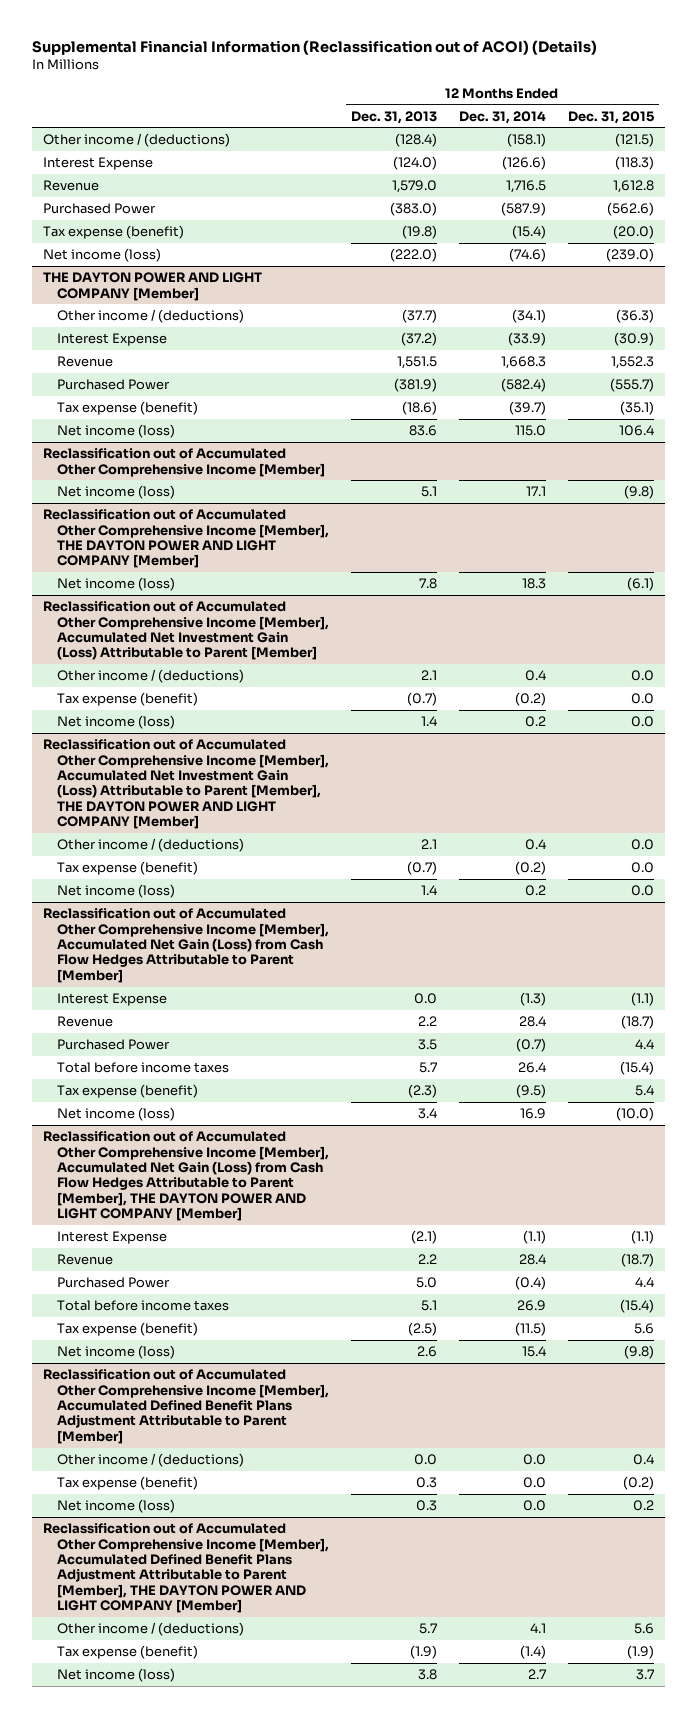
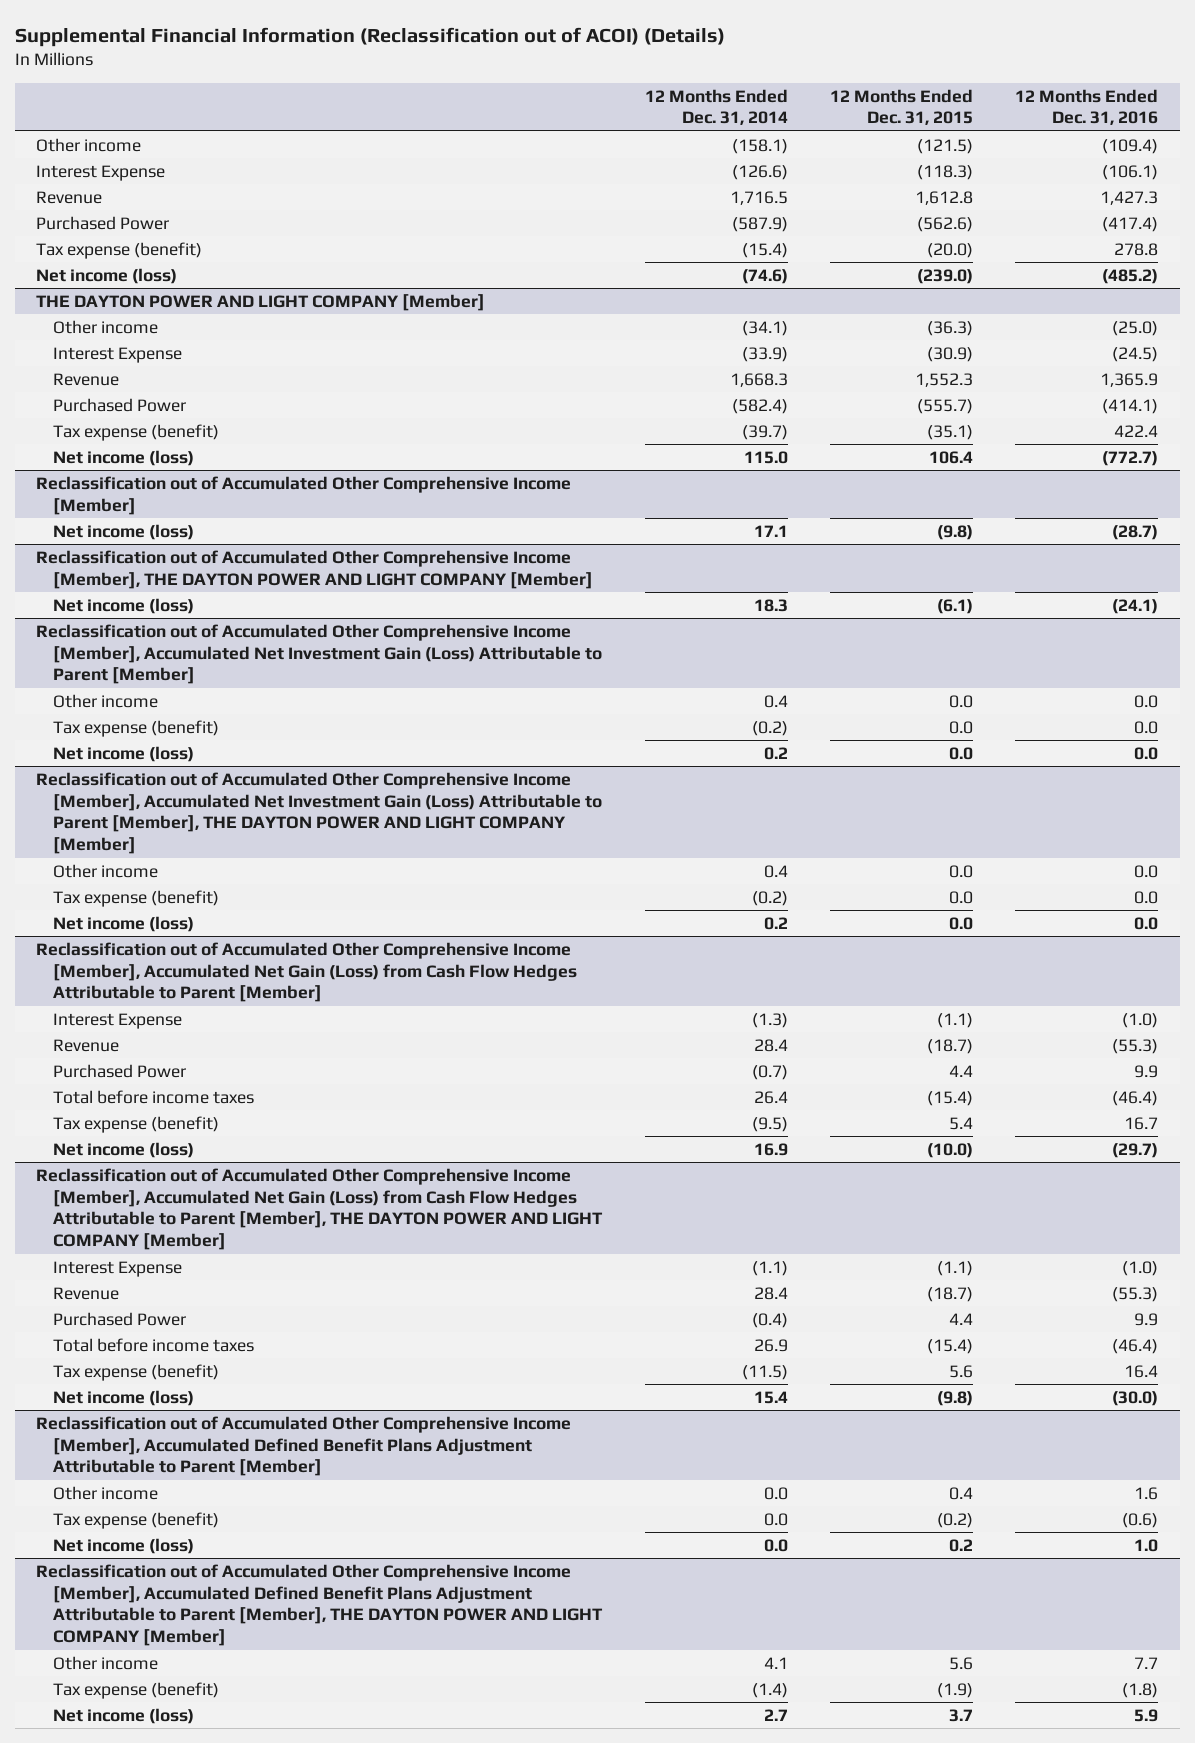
- | 12 Months Ended Dec. 31, 2013 | 12 Months Ended Dec. 31, 2014 | 12 Months Ended Dec. 31, 2015
+ | 12 Months Ended Dec. 31, 2014 | 12 Months Ended Dec. 31, 2015 | 12 Months Ended Dec. 31, 2016
- Other income / (deductions) | (128.4) | (158.1) | (121.5)
+ Other income | (158.1) | (121.5) | (109.4)
@ THE DAYTON POWER AND LIGHT COMPANY [Member]
- Other income / (deductions) | (37.7) | (34.1) | (36.3)
+ Other income | (34.1) | (36.3) | (25.0)
@ Reclassification out of Accumulated Other Comprehensive Income [Member], Accumulated Net Investment Gain (Loss) Attributable to Parent [Member]
- Other income / (deductions) | 2.1 | 0.4 | 0.0
+ Other income | 0.4 | 0.0 | 0.0
@ Reclassification out of Accumulated Other Comprehensive Income [Member], Accumulated Net Investment Gain (Loss) Attributable to Parent [Member], THE DAYTON POWER AND LIGHT COMPANY [Member]
- Other income / (deductions) | 2.1 | 0.4 | 0.0
+ Other income | 0.4 | 0.0 | 0.0
@ Reclassification out of Accumulated Other Comprehensive Income [Member], Accumulated Defined Benefit Plans Adjustment Attributable to Parent [Member]
- Other income / (deductions) | 0.0 | 0.0 | 0.4
+ Other income | 0.0 | 0.4 | 1.6
@ Reclassification out of Accumulated Other Comprehensive Income [Member], Accumulated Defined Benefit Plans Adjustment Attributable to Parent [Member], THE DAYTON POWER AND LIGHT COMPANY [Member]
- Other income / (deductions) | 5.7 | 4.1 | 5.6
+ Other income | 4.1 | 5.6 | 7.7

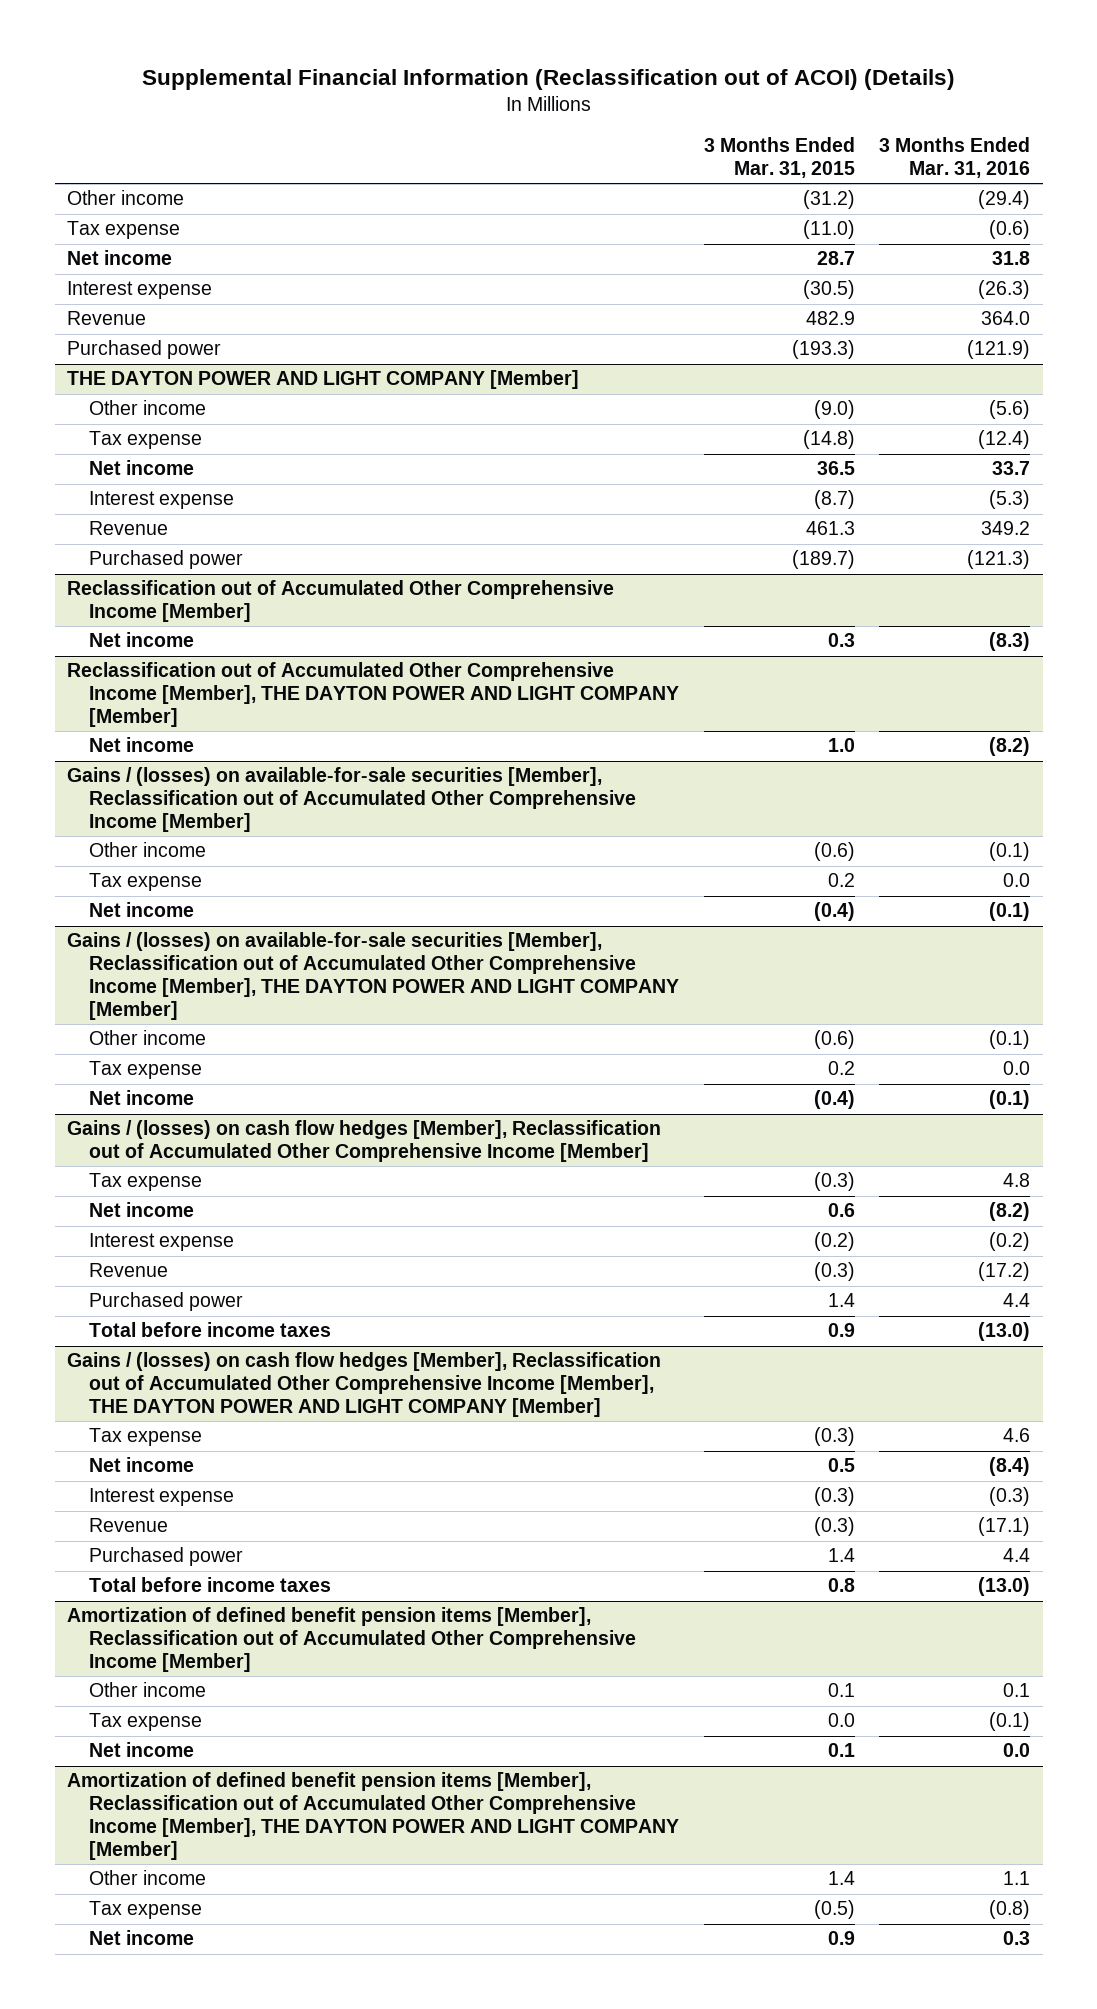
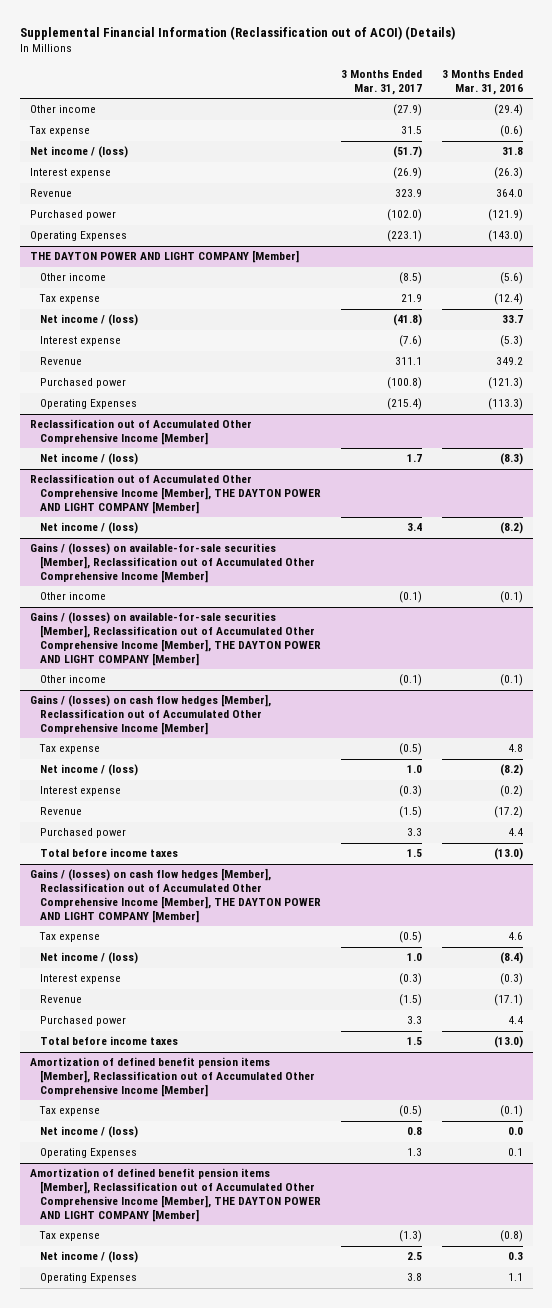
- | 3 Months Ended Mar. 31, 2015 | 3 Months Ended Mar. 31, 2016
+ | 3 Months Ended Mar. 31, 2017 | 3 Months Ended Mar. 31, 2016
- Net income | 28.7 | 31.8
+ Net income / (loss) | (51.7) | 31.8
+ Operating Expenses | (223.1) | (143.0)
@ THE DAYTON POWER AND LIGHT COMPANY [Member]
- Net income | 36.5 | 33.7
+ Net income / (loss) | (41.8) | 33.7
+ Operating Expenses | (215.4) | (113.3)
@ Reclassification out of Accumulated Other Comprehensive Income [Member]
- Net income | 0.3 | (8.3)
+ Net income / (loss) | 1.7 | (8.3)
@ Reclassification out of Accumulated Other Comprehensive Income [Member], THE DAYTON POWER AND LIGHT COMPANY [Member]
- Net income | 1.0 | (8.2)
+ Net income / (loss) | 3.4 | (8.2)
@ Gains / (losses) on available-for-sale securities [Member], Reclassification out of Accumulated Other Comprehensive Income [Member]
- Tax expense | 0.2 | 0.0
- Net income | (0.4) | (0.1)
@ Gains / (losses) on available-for-sale securities [Member], Reclassification out of Accumulated Other Comprehensive Income [Member], THE DAYTON POWER AND LIGHT COMPANY [Member]
- Tax expense | 0.2 | 0.0
- Net income | (0.4) | (0.1)
@ Gains / (losses) on cash flow hedges [Member], Reclassification out of Accumulated Other Comprehensive Income [Member]
- Net income | 0.6 | (8.2)
+ Net income / (loss) | 1.0 | (8.2)
@ Gains / (losses) on cash flow hedges [Member], Reclassification out of Accumulated Other Comprehensive Income [Member], THE DAYTON POWER AND LIGHT COMPANY [Member]
- Net income | 0.5 | (8.4)
+ Net income / (loss) | 1.0 | (8.4)
@ Amortization of defined benefit pension items [Member], Reclassification out of Accumulated Other Comprehensive Income [Member]
- Other income | 0.1 | 0.1
- Net income | 0.1 | 0.0
+ Net income / (loss) | 0.8 | 0.0
+ Operating Expenses | 1.3 | 0.1
@ Amortization of defined benefit pension items [Member], Reclassification out of Accumulated Other Comprehensive Income [Member], THE DAYTON POWER AND LIGHT COMPANY [Member]
- Other income | 1.4 | 1.1
- Net income | 0.9 | 0.3
+ Net income / (loss) | 2.5 | 0.3
+ Operating Expenses | 3.8 | 1.1

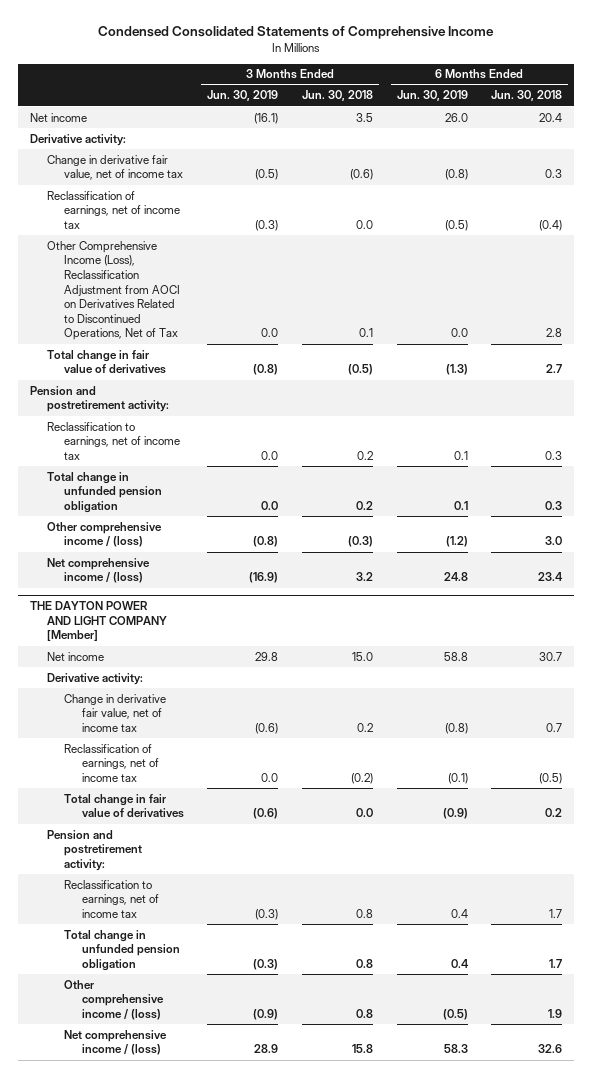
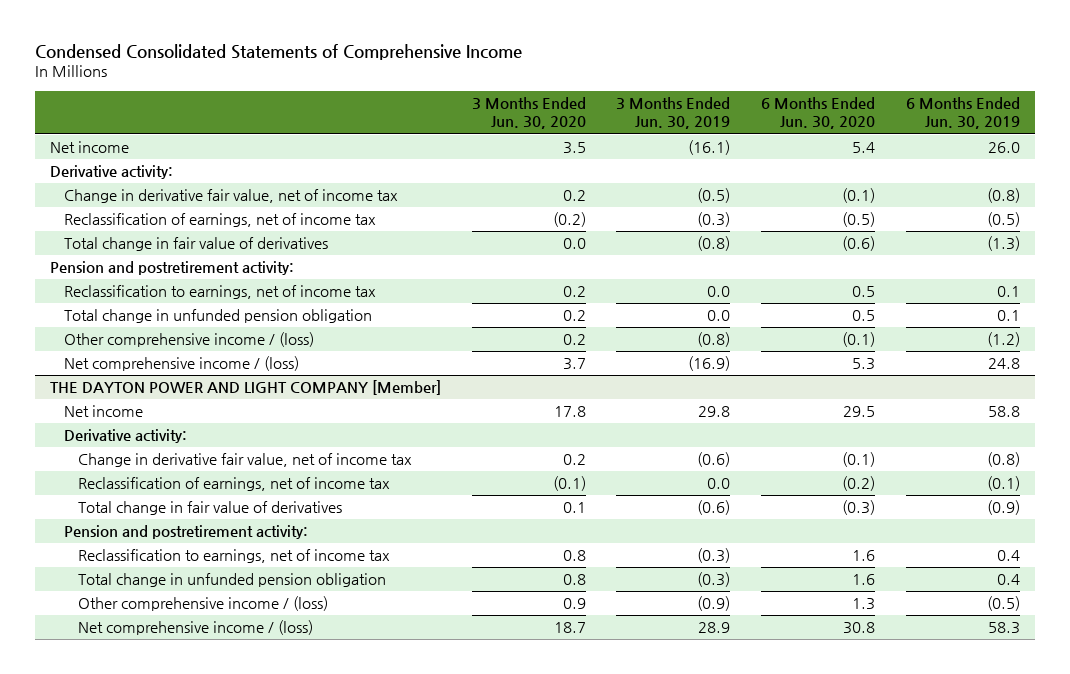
- | 3 Months Ended Jun. 30, 2019 | 3 Months Ended Jun. 30, 2018 | 6 Months Ended Jun. 30, 2019 | 6 Months Ended Jun. 30, 2018
+ | 3 Months Ended Jun. 30, 2020 | 3 Months Ended Jun. 30, 2019 | 6 Months Ended Jun. 30, 2020 | 6 Months Ended Jun. 30, 2019
- Other Comprehensive Income (Loss), Reclassification Adjustment from AOCI on Derivatives Related to Discontinued Operations, Net of Tax | 0.0 | 0.1 | 0.0 | 2.8

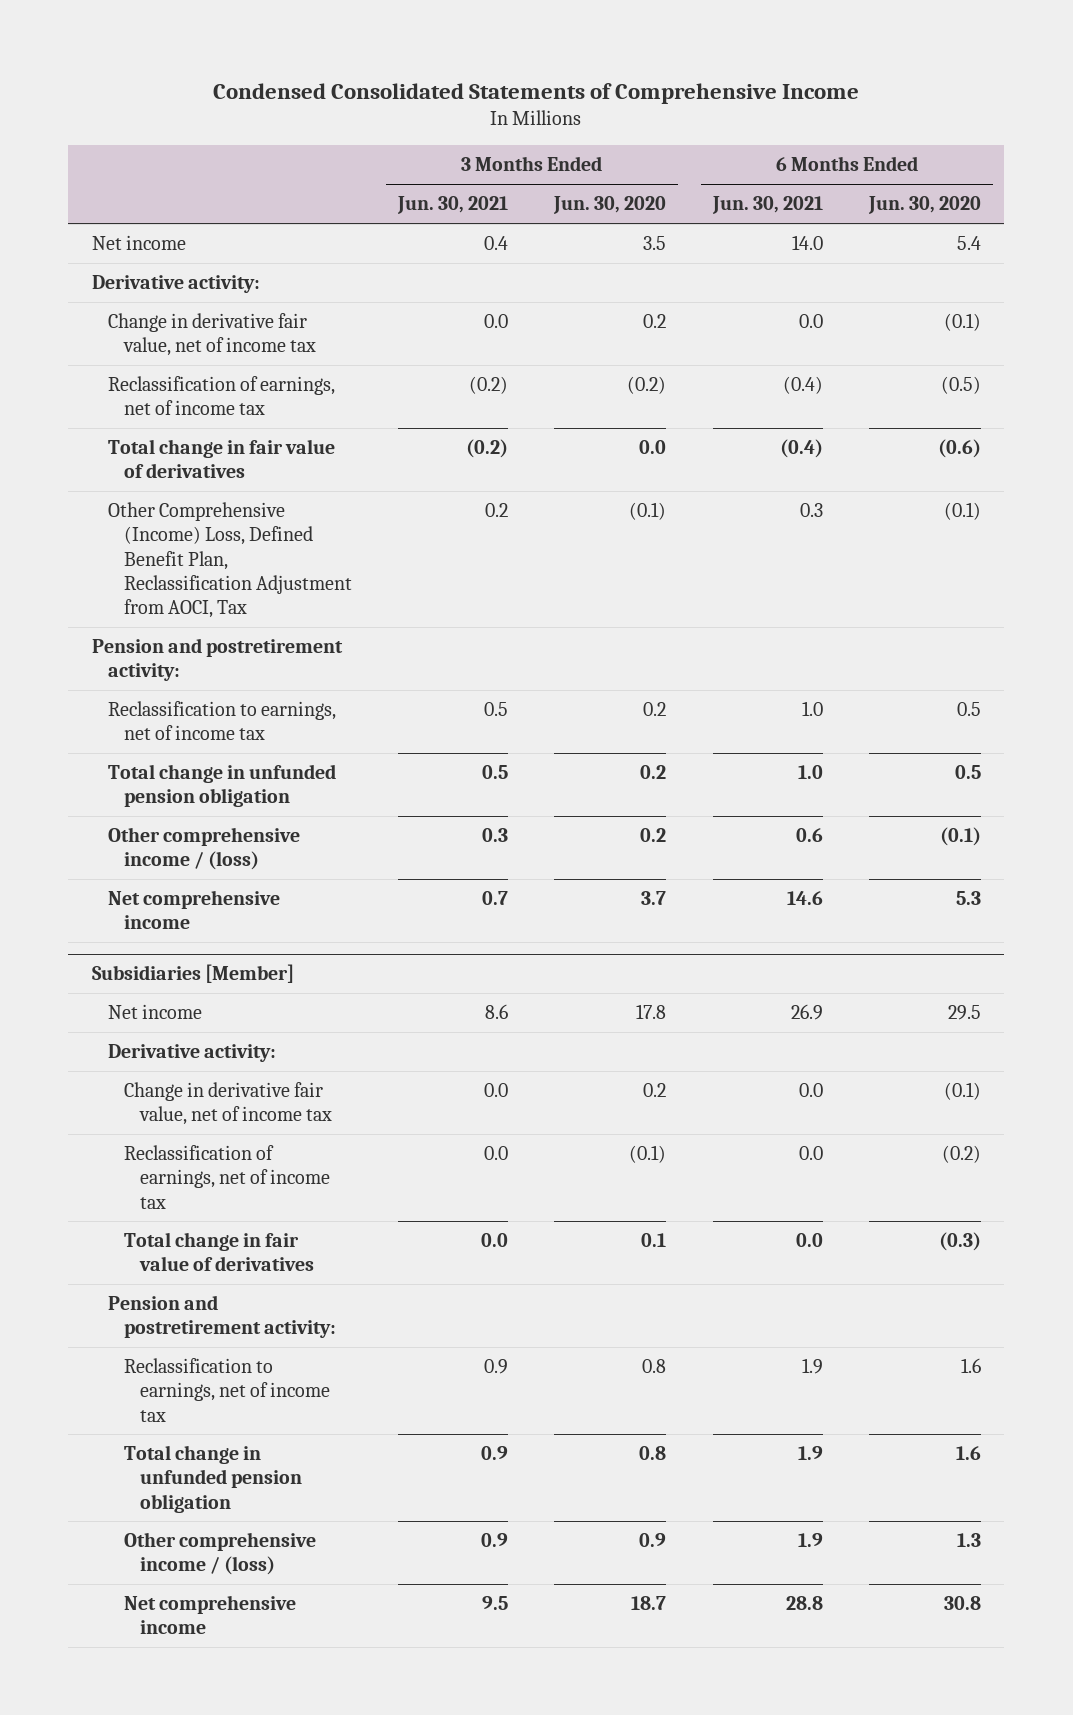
- | 3 Months Ended Jun. 30, 2020 | 3 Months Ended Jun. 30, 2019 | 6 Months Ended Jun. 30, 2020 | 6 Months Ended Jun. 30, 2019
+ | 3 Months Ended Jun. 30, 2021 | 3 Months Ended Jun. 30, 2020 | 6 Months Ended Jun. 30, 2021 | 6 Months Ended Jun. 30, 2020
+ Other Comprehensive (Income) Loss, Defined Benefit Plan, Reclassification Adjustment from AOCI, Tax | 0.2 | (0.1) | 0.3 | (0.1)
- Net comprehensive income / (loss) | 3.7 | (16.9) | 5.3 | 24.8
- THE DAYTON POWER AND LIGHT COMPANY [Member]
+ Net comprehensive income | 0.7 | 3.7 | 14.6 | 5.3
+ Subsidiaries [Member]
- Net comprehensive income / (loss) | 18.7 | 28.9 | 30.8 | 58.3
+ Net comprehensive income | 9.5 | 18.7 | 28.8 | 30.8

